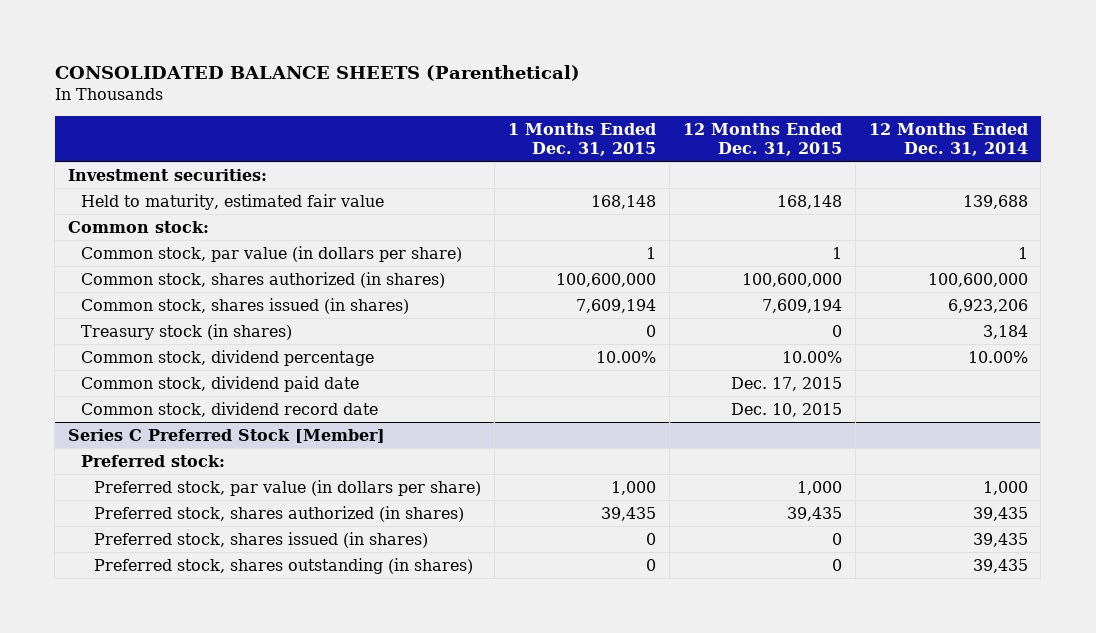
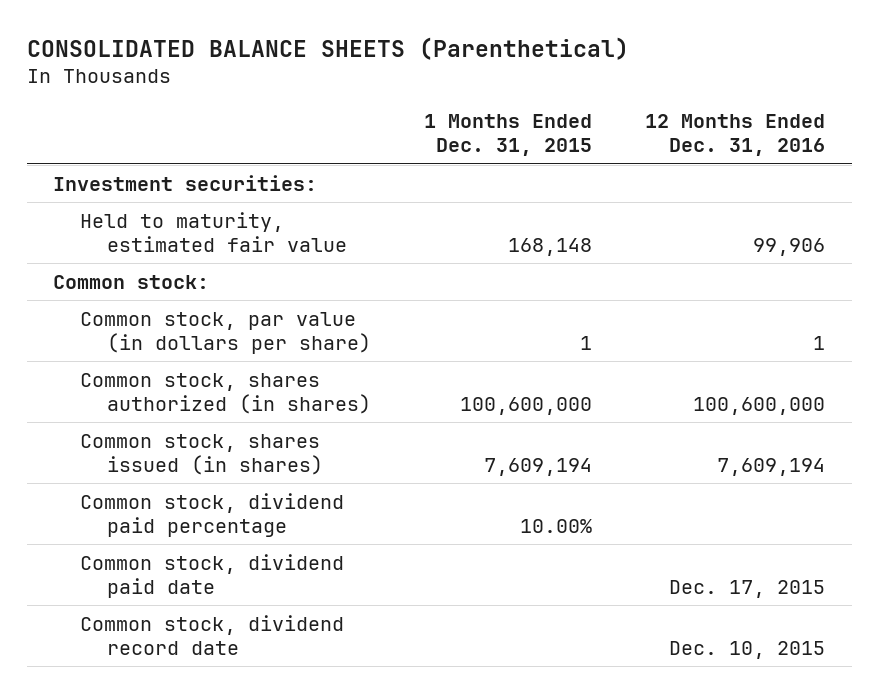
- | 1 Months Ended Dec. 31, 2015 | 12 Months Ended Dec. 31, 2015 | 12 Months Ended Dec. 31, 2014
+ | 1 Months Ended Dec. 31, 2015 | 12 Months Ended Dec. 31, 2016
- Treasury stock (in shares) | 0 | 0 | 3,184
- Common stock, dividend percentage | 10.00% | 10.00% | 10.00%
+ Common stock, dividend paid percentage | 10.00% |
- Series C Preferred Stock [Member]
- Preferred stock:
- Preferred stock, par value (in dollars per share) | 1,000 | 1,000 | 1,000
- Preferred stock, shares authorized (in shares) | 39,435 | 39,435 | 39,435
- Preferred stock, shares issued (in shares) | 0 | 0 | 39,435
- Preferred stock, shares outstanding (in shares) | 0 | 0 | 39,435

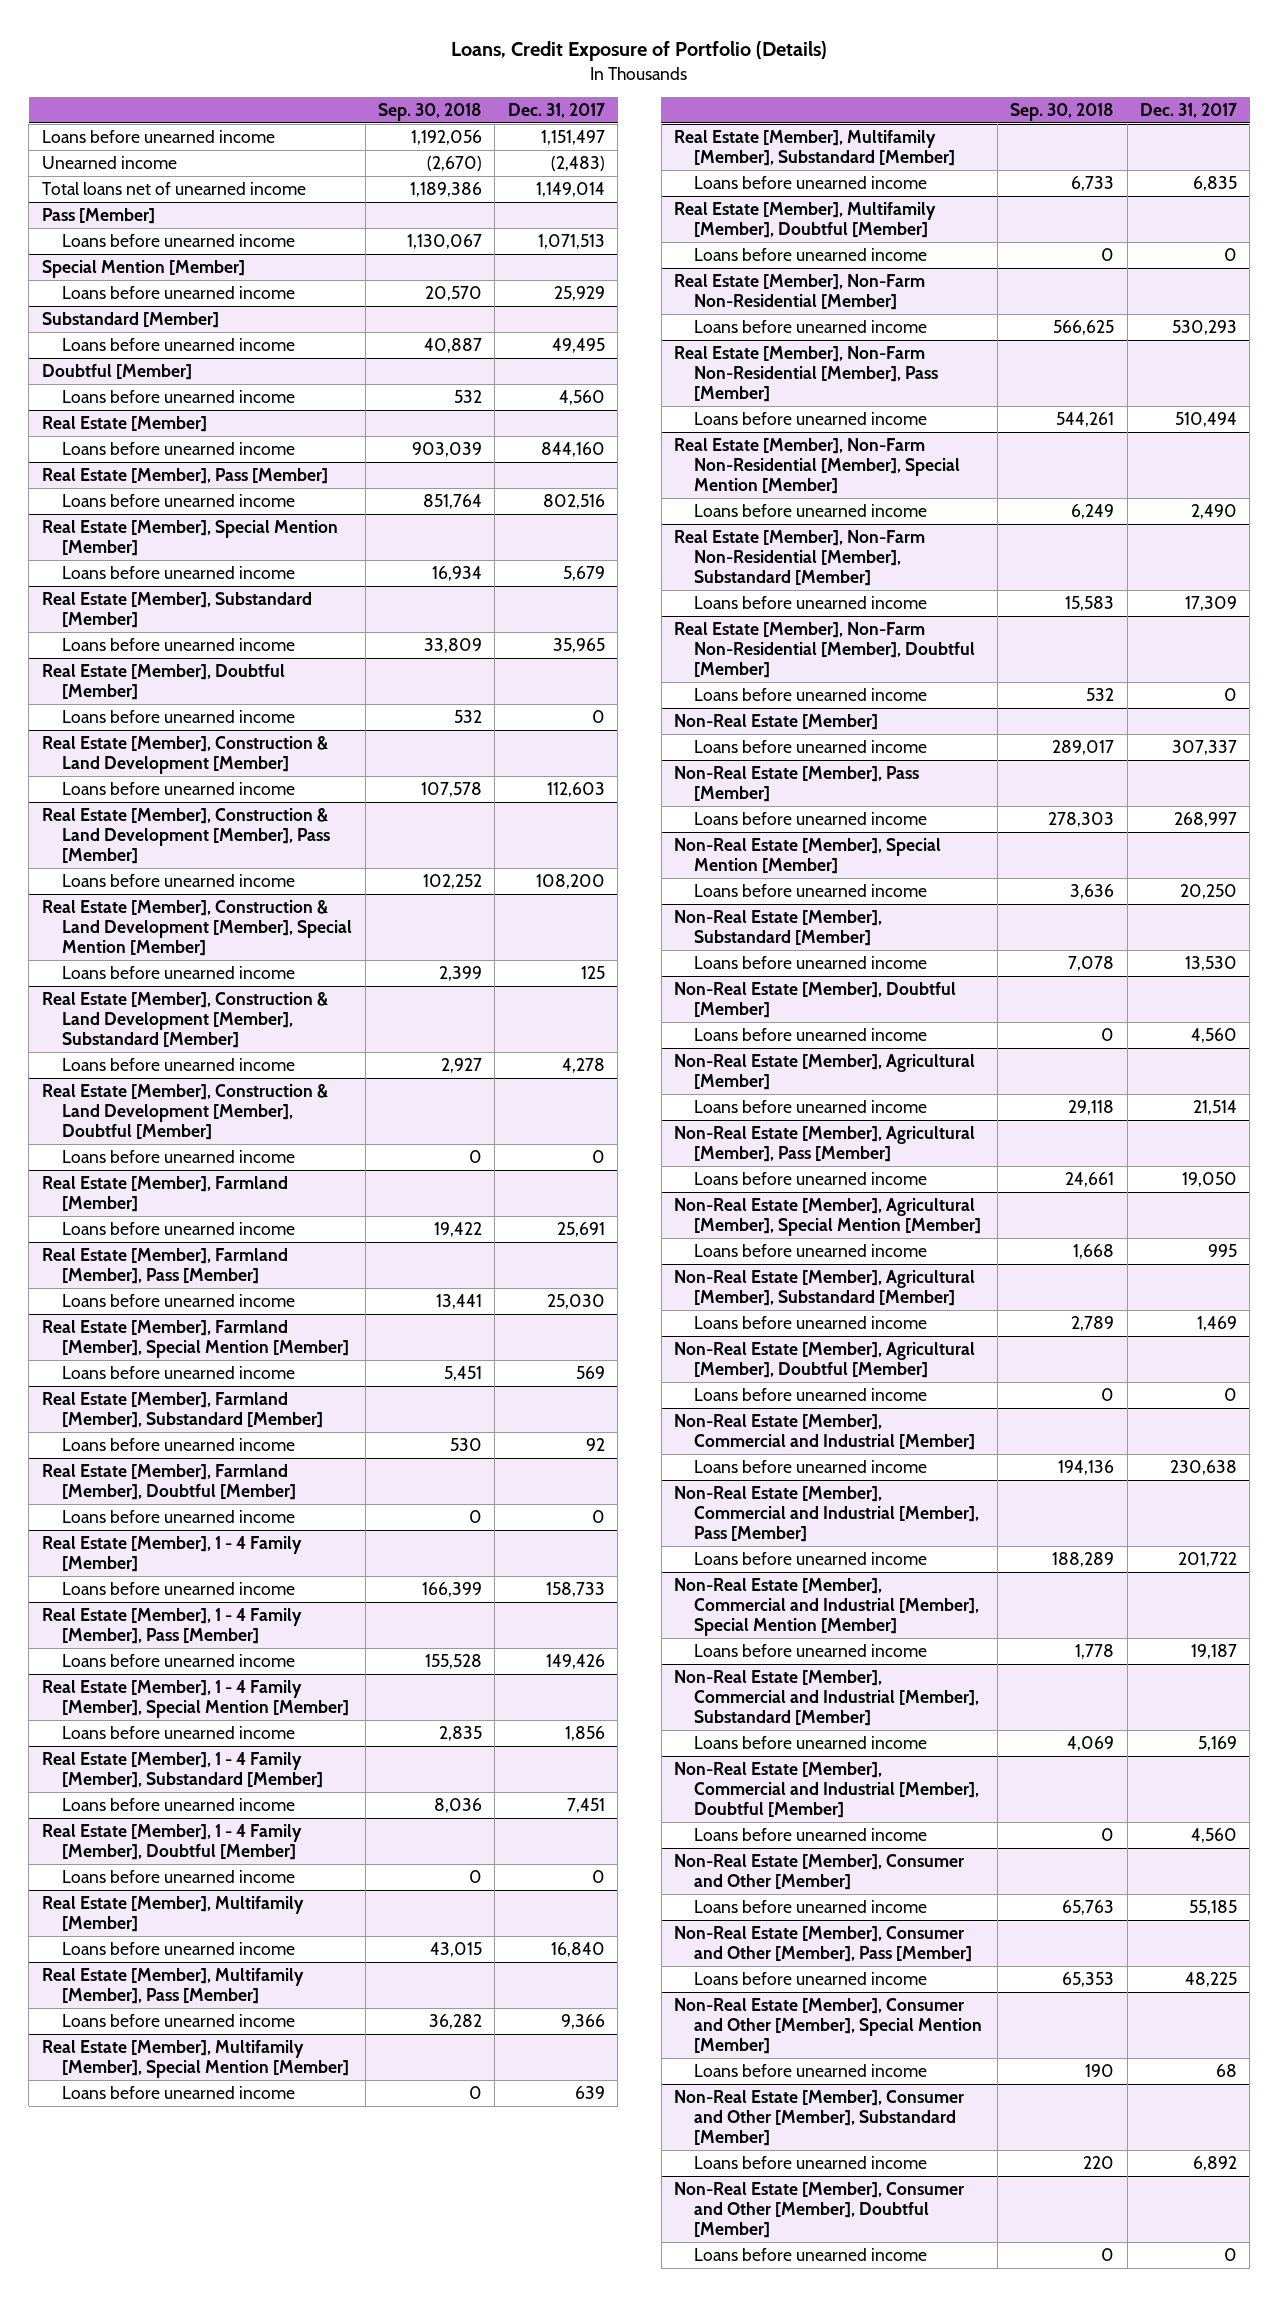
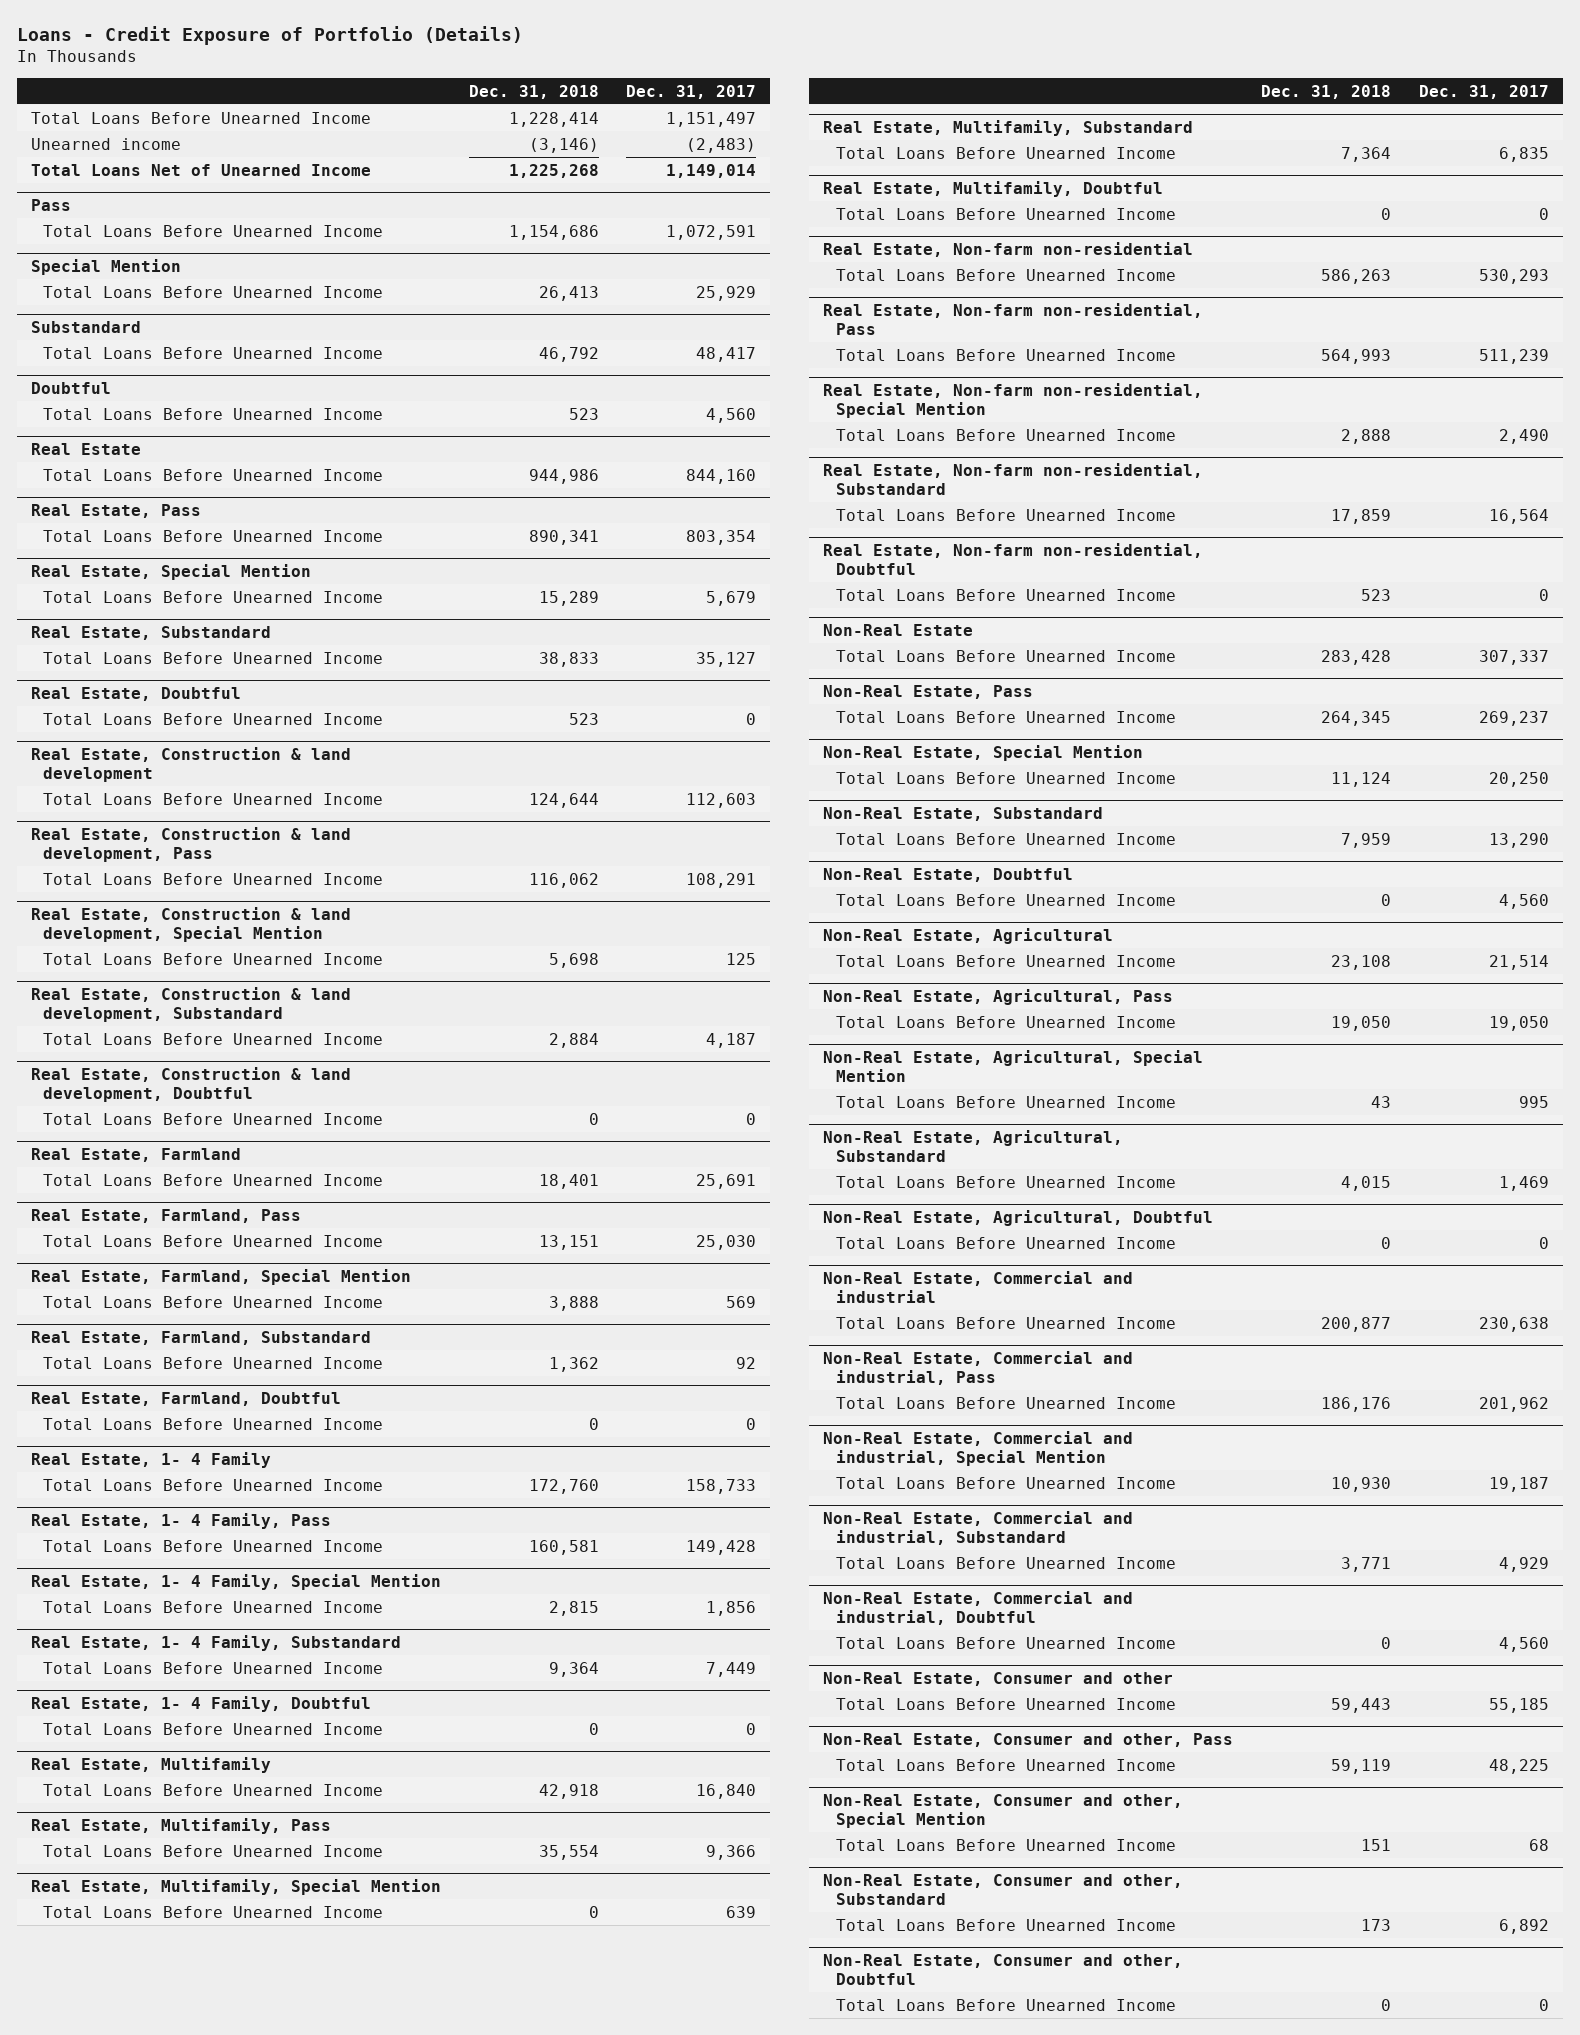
- Loans, Credit Exposure of Portfolio (Details)
+ Loans - Credit Exposure of Portfolio (Details)
- | Sep. 30, 2018 | Dec. 31, 2017
+ | Dec. 31, 2018 | Dec. 31, 2017
- Loans before unearned income | 1,192,056 | 1,151,497
+ Total Loans Before Unearned Income | 1,228,414 | 1,151,497
- Total loans net of unearned income | 1,189,386 | 1,149,014
- Pass [Member]
- Loans before unearned income | 1,130,067 | 1,071,513
- Special Mention [Member]
- Loans before unearned income | 20,570 | 25,929
- Substandard [Member]
- Loans before unearned income | 40,887 | 49,495
- Doubtful [Member]
- Loans before unearned income | 532 | 4,560
- Real Estate [Member]
- Loans before unearned income | 903,039 | 844,160
- Real Estate [Member], Pass [Member]
- Loans before unearned income | 851,764 | 802,516
- Real Estate [Member], Special Mention [Member]
- Loans before unearned income | 16,934 | 5,679
- Real Estate [Member], Substandard [Member]
- Loans before unearned income | 33,809 | 35,965
- Real Estate [Member], Doubtful [Member]
- Loans before unearned income | 532 | 0
- Real Estate [Member], Construction & Land Development [Member]
- Loans before unearned income | 107,578 | 112,603
- Real Estate [Member], Construction & Land Development [Member], Pass [Member]
- Loans before unearned income | 102,252 | 108,200
- Real Estate [Member], Construction & Land Development [Member], Special Mention [Member]
- Loans before unearned income | 2,399 | 125
- Real Estate [Member], Construction & Land Development [Member], Substandard [Member]
- Loans before unearned income | 2,927 | 4,278
- Real Estate [Member], Construction & Land Development [Member], Doubtful [Member]
- Loans before unearned income | 0 | 0
- Real Estate [Member], Farmland [Member]
- Loans before unearned income | 19,422 | 25,691
- Real Estate [Member], Farmland [Member], Pass [Member]
- Loans before unearned income | 13,441 | 25,030
- Real Estate [Member], Farmland [Member], Special Mention [Member]
- Loans before unearned income | 5,451 | 569
- Real Estate [Member], Farmland [Member], Substandard [Member]
- Loans before unearned income | 530 | 92
- Real Estate [Member], Farmland [Member], Doubtful [Member]
- Loans before unearned income | 0 | 0
- Real Estate [Member], 1 - 4 Family [Member]
- Loans before unearned income | 166,399 | 158,733
- Real Estate [Member], 1 - 4 Family [Member], Pass [Member]
- Loans before unearned income | 155,528 | 149,426
- Real Estate [Member], 1 - 4 Family [Member], Special Mention [Member]
- Loans before unearned income | 2,835 | 1,856
- Real Estate [Member], 1 - 4 Family [Member], Substandard [Member]
- Loans before unearned income | 8,036 | 7,451
- Real Estate [Member], 1 - 4 Family [Member], Doubtful [Member]
- Loans before unearned income | 0 | 0
- Real Estate [Member], Multifamily [Member]
- Loans before unearned income | 43,015 | 16,840
- Real Estate [Member], Multifamily [Member], Pass [Member]
- Loans before unearned income | 36,282 | 9,366
- Real Estate [Member], Multifamily [Member], Special Mention [Member]
- Loans before unearned income | 0 | 639
- Real Estate [Member], Multifamily [Member], Substandard [Member]
- Loans before unearned income | 6,733 | 6,835
- Real Estate [Member], Multifamily [Member], Doubtful [Member]
- Loans before unearned income | 0 | 0
- Real Estate [Member], Non-Farm Non-Residential [Member]
- Loans before unearned income | 566,625 | 530,293
- Real Estate [Member], Non-Farm Non-Residential [Member], Pass [Member]
- Loans before unearned income | 544,261 | 510,494
- Real Estate [Member], Non-Farm Non-Residential [Member], Special Mention [Member]
- Loans before unearned income | 6,249 | 2,490
- Real Estate [Member], Non-Farm Non-Residential [Member], Substandard [Member]
- Loans before unearned income | 15,583 | 17,309
- Real Estate [Member], Non-Farm Non-Residential [Member], Doubtful [Member]
- Loans before unearned income | 532 | 0
- Non-Real Estate [Member]
- Loans before unearned income | 289,017 | 307,337
- Non-Real Estate [Member], Pass [Member]
- Loans before unearned income | 278,303 | 268,997
- Non-Real Estate [Member], Special Mention [Member]
- Loans before unearned income | 3,636 | 20,250
- Non-Real Estate [Member], Substandard [Member]
- Loans before unearned income | 7,078 | 13,530
- Non-Real Estate [Member], Doubtful [Member]
- Loans before unearned income | 0 | 4,560
- Non-Real Estate [Member], Agricultural [Member]
- Loans before unearned income | 29,118 | 21,514
- Non-Real Estate [Member], Agricultural [Member], Pass [Member]
- Loans before unearned income | 24,661 | 19,050
- Non-Real Estate [Member], Agricultural [Member], Special Mention [Member]
- Loans before unearned income | 1,668 | 995
- Non-Real Estate [Member], Agricultural [Member], Substandard [Member]
- Loans before unearned income | 2,789 | 1,469
- Non-Real Estate [Member], Agricultural [Member], Doubtful [Member]
- Loans before unearned income | 0 | 0
- Non-Real Estate [Member], Commercial and Industrial [Member]
- Loans before unearned income | 194,136 | 230,638
- Non-Real Estate [Member], Commercial and Industrial [Member], Pass [Member]
- Loans before unearned income | 188,289 | 201,722
- Non-Real Estate [Member], Commercial and Industrial [Member], Special Mention [Member]
- Loans before unearned income | 1,778 | 19,187
- Non-Real Estate [Member], Commercial and Industrial [Member], Substandard [Member]
- Loans before unearned income | 4,069 | 5,169
- Non-Real Estate [Member], Commercial and Industrial [Member], Doubtful [Member]
- Loans before unearned income | 0 | 4,560
- Non-Real Estate [Member], Consumer and Other [Member]
- Loans before unearned income | 65,763 | 55,185
- Non-Real Estate [Member], Consumer and Other [Member], Pass [Member]
- Loans before unearned income | 65,353 | 48,225
- Non-Real Estate [Member], Consumer and Other [Member], Special Mention [Member]
- Loans before unearned income | 190 | 68
- Non-Real Estate [Member], Consumer and Other [Member], Substandard [Member]
- Loans before unearned income | 220 | 6,892
- Non-Real Estate [Member], Consumer and Other [Member], Doubtful [Member]
- Loans before unearned income | 0 | 0
+ Total Loans Net of Unearned Income | 1,225,268 | 1,149,014
+ Pass
+ Total Loans Before Unearned Income | 1,154,686 | 1,072,591
+ Special Mention
+ Total Loans Before Unearned Income | 26,413 | 25,929
+ Substandard
+ Total Loans Before Unearned Income | 46,792 | 48,417
+ Doubtful
+ Total Loans Before Unearned Income | 523 | 4,560
+ Real Estate
+ Total Loans Before Unearned Income | 944,986 | 844,160
+ Real Estate, Pass
+ Total Loans Before Unearned Income | 890,341 | 803,354
+ Real Estate, Special Mention
+ Total Loans Before Unearned Income | 15,289 | 5,679
+ Real Estate, Substandard
+ Total Loans Before Unearned Income | 38,833 | 35,127
+ Real Estate, Doubtful
+ Total Loans Before Unearned Income | 523 | 0
+ Real Estate, Construction & land development
+ Total Loans Before Unearned Income | 124,644 | 112,603
+ Real Estate, Construction & land development, Pass
+ Total Loans Before Unearned Income | 116,062 | 108,291
+ Real Estate, Construction & land development, Special Mention
+ Total Loans Before Unearned Income | 5,698 | 125
+ Real Estate, Construction & land development, Substandard
+ Total Loans Before Unearned Income | 2,884 | 4,187
+ Real Estate, Construction & land development, Doubtful
+ Total Loans Before Unearned Income | 0 | 0
+ Real Estate, Farmland
+ Total Loans Before Unearned Income | 18,401 | 25,691
+ Real Estate, Farmland, Pass
+ Total Loans Before Unearned Income | 13,151 | 25,030
+ Real Estate, Farmland, Special Mention
+ Total Loans Before Unearned Income | 3,888 | 569
+ Real Estate, Farmland, Substandard
+ Total Loans Before Unearned Income | 1,362 | 92
+ Real Estate, Farmland, Doubtful
+ Total Loans Before Unearned Income | 0 | 0
+ Real Estate, 1- 4 Family
+ Total Loans Before Unearned Income | 172,760 | 158,733
+ Real Estate, 1- 4 Family, Pass
+ Total Loans Before Unearned Income | 160,581 | 149,428
+ Real Estate, 1- 4 Family, Special Mention
+ Total Loans Before Unearned Income | 2,815 | 1,856
+ Real Estate, 1- 4 Family, Substandard
+ Total Loans Before Unearned Income | 9,364 | 7,449
+ Real Estate, 1- 4 Family, Doubtful
+ Total Loans Before Unearned Income | 0 | 0
+ Real Estate, Multifamily
+ Total Loans Before Unearned Income | 42,918 | 16,840
+ Real Estate, Multifamily, Pass
+ Total Loans Before Unearned Income | 35,554 | 9,366
+ Real Estate, Multifamily, Special Mention
+ Total Loans Before Unearned Income | 0 | 639
+ Real Estate, Multifamily, Substandard
+ Total Loans Before Unearned Income | 7,364 | 6,835
+ Real Estate, Multifamily, Doubtful
+ Total Loans Before Unearned Income | 0 | 0
+ Real Estate, Non-farm non-residential
+ Total Loans Before Unearned Income | 586,263 | 530,293
+ Real Estate, Non-farm non-residential, Pass
+ Total Loans Before Unearned Income | 564,993 | 511,239
+ Real Estate, Non-farm non-residential, Special Mention
+ Total Loans Before Unearned Income | 2,888 | 2,490
+ Real Estate, Non-farm non-residential, Substandard
+ Total Loans Before Unearned Income | 17,859 | 16,564
+ Real Estate, Non-farm non-residential, Doubtful
+ Total Loans Before Unearned Income | 523 | 0
+ Non-Real Estate
+ Total Loans Before Unearned Income | 283,428 | 307,337
+ Non-Real Estate, Pass
+ Total Loans Before Unearned Income | 264,345 | 269,237
+ Non-Real Estate, Special Mention
+ Total Loans Before Unearned Income | 11,124 | 20,250
+ Non-Real Estate, Substandard
+ Total Loans Before Unearned Income | 7,959 | 13,290
+ Non-Real Estate, Doubtful
+ Total Loans Before Unearned Income | 0 | 4,560
+ Non-Real Estate, Agricultural
+ Total Loans Before Unearned Income | 23,108 | 21,514
+ Non-Real Estate, Agricultural, Pass
+ Total Loans Before Unearned Income | 19,050 | 19,050
+ Non-Real Estate, Agricultural, Special Mention
+ Total Loans Before Unearned Income | 43 | 995
+ Non-Real Estate, Agricultural, Substandard
+ Total Loans Before Unearned Income | 4,015 | 1,469
+ Non-Real Estate, Agricultural, Doubtful
+ Total Loans Before Unearned Income | 0 | 0
+ Non-Real Estate, Commercial and industrial
+ Total Loans Before Unearned Income | 200,877 | 230,638
+ Non-Real Estate, Commercial and industrial, Pass
+ Total Loans Before Unearned Income | 186,176 | 201,962
+ Non-Real Estate, Commercial and industrial, Special Mention
+ Total Loans Before Unearned Income | 10,930 | 19,187
+ Non-Real Estate, Commercial and industrial, Substandard
+ Total Loans Before Unearned Income | 3,771 | 4,929
+ Non-Real Estate, Commercial and industrial, Doubtful
+ Total Loans Before Unearned Income | 0 | 4,560
+ Non-Real Estate, Consumer and other
+ Total Loans Before Unearned Income | 59,443 | 55,185
+ Non-Real Estate, Consumer and other, Pass
+ Total Loans Before Unearned Income | 59,119 | 48,225
+ Non-Real Estate, Consumer and other, Special Mention
+ Total Loans Before Unearned Income | 151 | 68
+ Non-Real Estate, Consumer and other, Substandard
+ Total Loans Before Unearned Income | 173 | 6,892
+ Non-Real Estate, Consumer and other, Doubtful
+ Total Loans Before Unearned Income | 0 | 0

